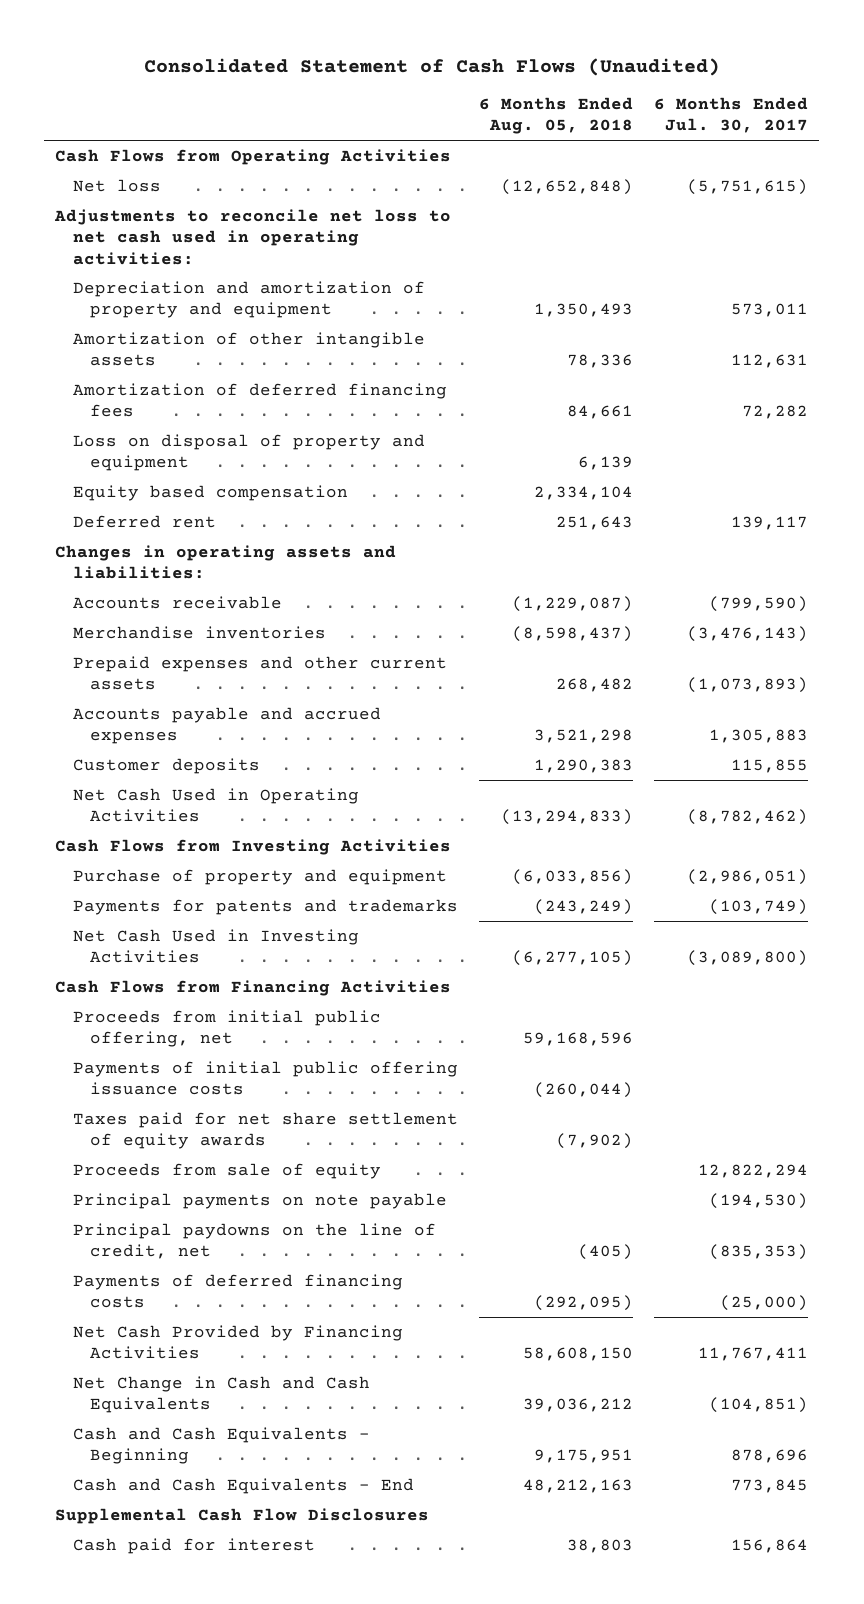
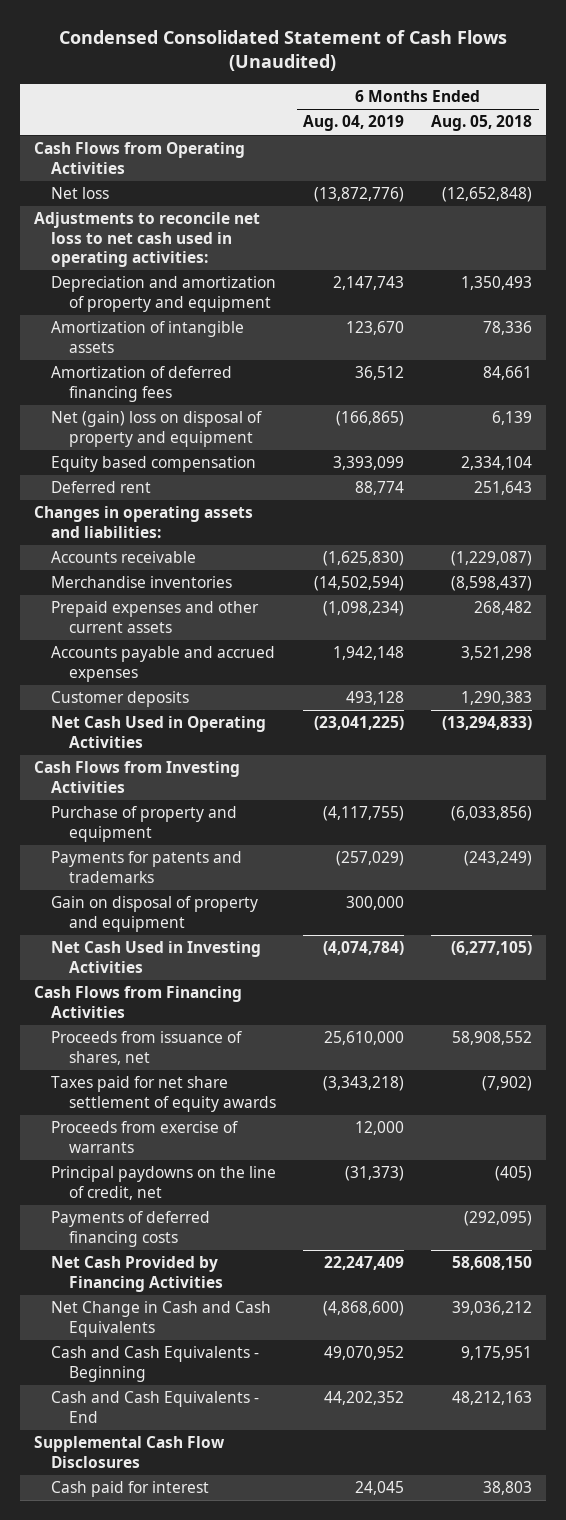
- Consolidated Statement of Cash Flows (Unaudited)
+ Condensed Consolidated Statement of Cash Flows (Unaudited)
- | 6 Months Ended Aug. 05, 2018 | 6 Months Ended Jul. 30, 2017
+ | 6 Months Ended Aug. 04, 2019 | 6 Months Ended Aug. 05, 2018
- Amortization of other intangible assets | 78,336 | 112,631
+ Amortization of intangible assets | 123,670 | 78,336
- Loss on disposal of property and equipment | 6,139 |
+ Net (gain) loss on disposal of property and equipment | (166,865) | 6,139
+ Gain on disposal of property and equipment | 300,000 |
- Proceeds from initial public offering, net | 59,168,596 |
- Payments of initial public offering issuance costs | (260,044) |
+ Proceeds from issuance of shares, net | 25,610,000 | 58,908,552
- Proceeds from sale of equity | | 12,822,294
- Principal payments on note payable | | (194,530)
+ Proceeds from exercise of warrants | 12,000 |

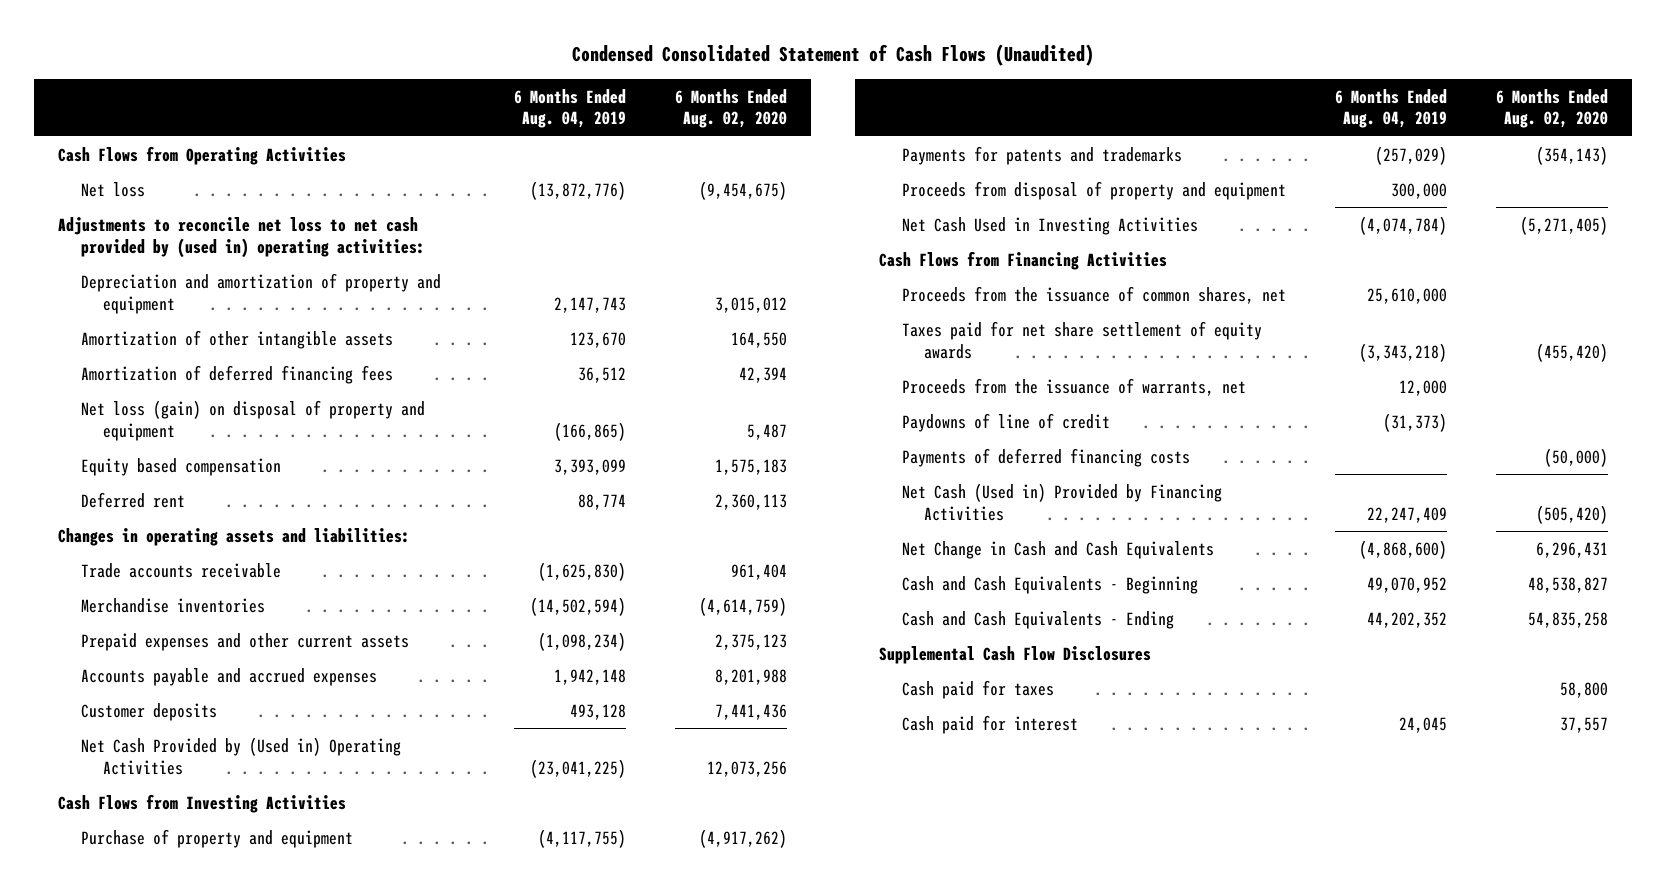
- | 6 Months Ended Aug. 04, 2019 | 6 Months Ended Aug. 05, 2018
+ | 6 Months Ended Aug. 04, 2019 | 6 Months Ended Aug. 02, 2020
- Adjustments to reconcile net loss to net cash used in operating activities:
+ Adjustments to reconcile net loss to net cash provided by (used in) operating activities:
- Amortization of intangible assets | 123,670 | 78,336
+ Amortization of other intangible assets | 123,670 | 164,550
- Net (gain) loss on disposal of property and equipment | (166,865) | 6,139
+ Net loss (gain) on disposal of property and equipment | (166,865) | 5,487
- Accounts receivable | (1,625,830) | (1,229,087)
+ Trade accounts receivable | (1,625,830) | 961,404
- Net Cash Used in Operating Activities | (23,041,225) | (13,294,833)
+ Net Cash Provided by (Used in) Operating Activities | (23,041,225) | 12,073,256
- Gain on disposal of property and equipment | 300,000 |
+ Proceeds from disposal of property and equipment | 300,000 |
- Proceeds from issuance of shares, net | 25,610,000 | 58,908,552
+ Proceeds from the issuance of common shares, net | 25,610,000 |
- Proceeds from exercise of warrants | 12,000 |
- Principal paydowns on the line of credit, net | (31,373) | (405)
+ Proceeds from the issuance of warrants, net | 12,000 |
+ Paydowns of line of credit | (31,373) |
- Net Cash Provided by Financing Activities | 22,247,409 | 58,608,150
+ Net Cash (Used in) Provided by Financing Activities | 22,247,409 | (505,420)
- Cash and Cash Equivalents - End | 44,202,352 | 48,212,163
+ Cash and Cash Equivalents - Ending | 44,202,352 | 54,835,258
+ Cash paid for taxes | | 58,800

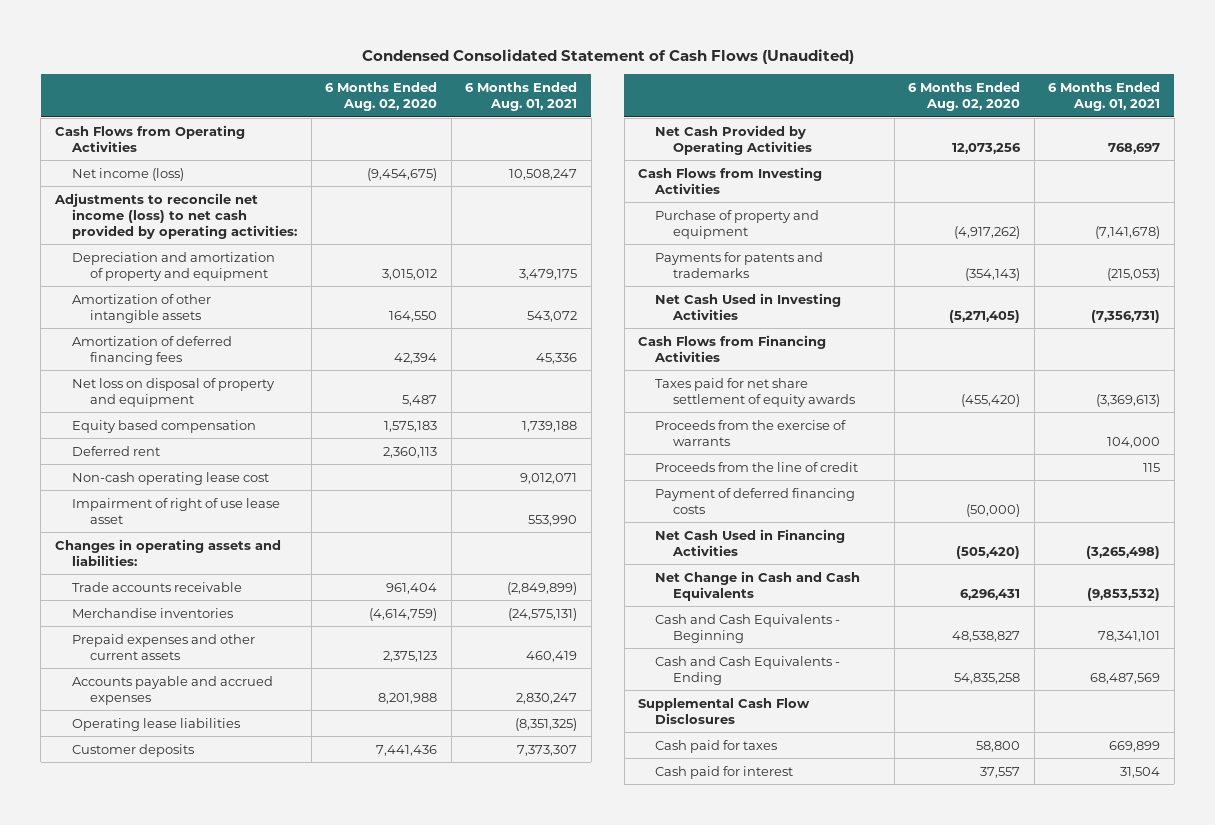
- | 6 Months Ended Aug. 04, 2019 | 6 Months Ended Aug. 02, 2020
+ | 6 Months Ended Aug. 02, 2020 | 6 Months Ended Aug. 01, 2021
- Net loss | (13,872,776) | (9,454,675)
- Adjustments to reconcile net loss to net cash provided by (used in) operating activities:
+ Net income (loss) | (9,454,675) | 10,508,247
+ Adjustments to reconcile net income (loss) to net cash provided by operating activities:
- Net loss (gain) on disposal of property and equipment | (166,865) | 5,487
+ Net loss on disposal of property and equipment | 5,487 |
+ Non-cash operating lease cost | | 9,012,071
+ Impairment of right of use lease asset | | 553,990
+ Operating lease liabilities | | (8,351,325)
- Net Cash Provided by (Used in) Operating Activities | (23,041,225) | 12,073,256
+ Net Cash Provided by Operating Activities | 12,073,256 | 768,697
- Proceeds from disposal of property and equipment | 300,000 |
- Proceeds from the issuance of common shares, net | 25,610,000 |
- Proceeds from the issuance of warrants, net | 12,000 |
- Paydowns of line of credit | (31,373) |
- Payments of deferred financing costs | | (50,000)
- Net Cash (Used in) Provided by Financing Activities | 22,247,409 | (505,420)
+ Proceeds from the exercise of warrants | | 104,000
+ Proceeds from the line of credit | | 115
+ Payment of deferred financing costs | (50,000) |
+ Net Cash Used in Financing Activities | (505,420) | (3,265,498)

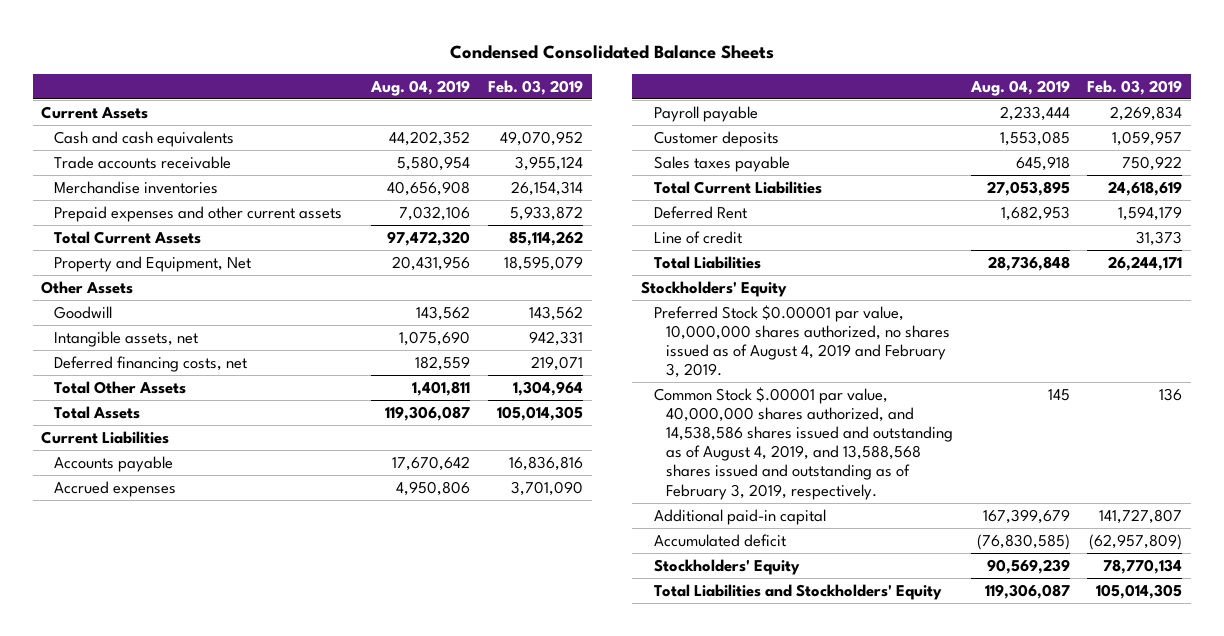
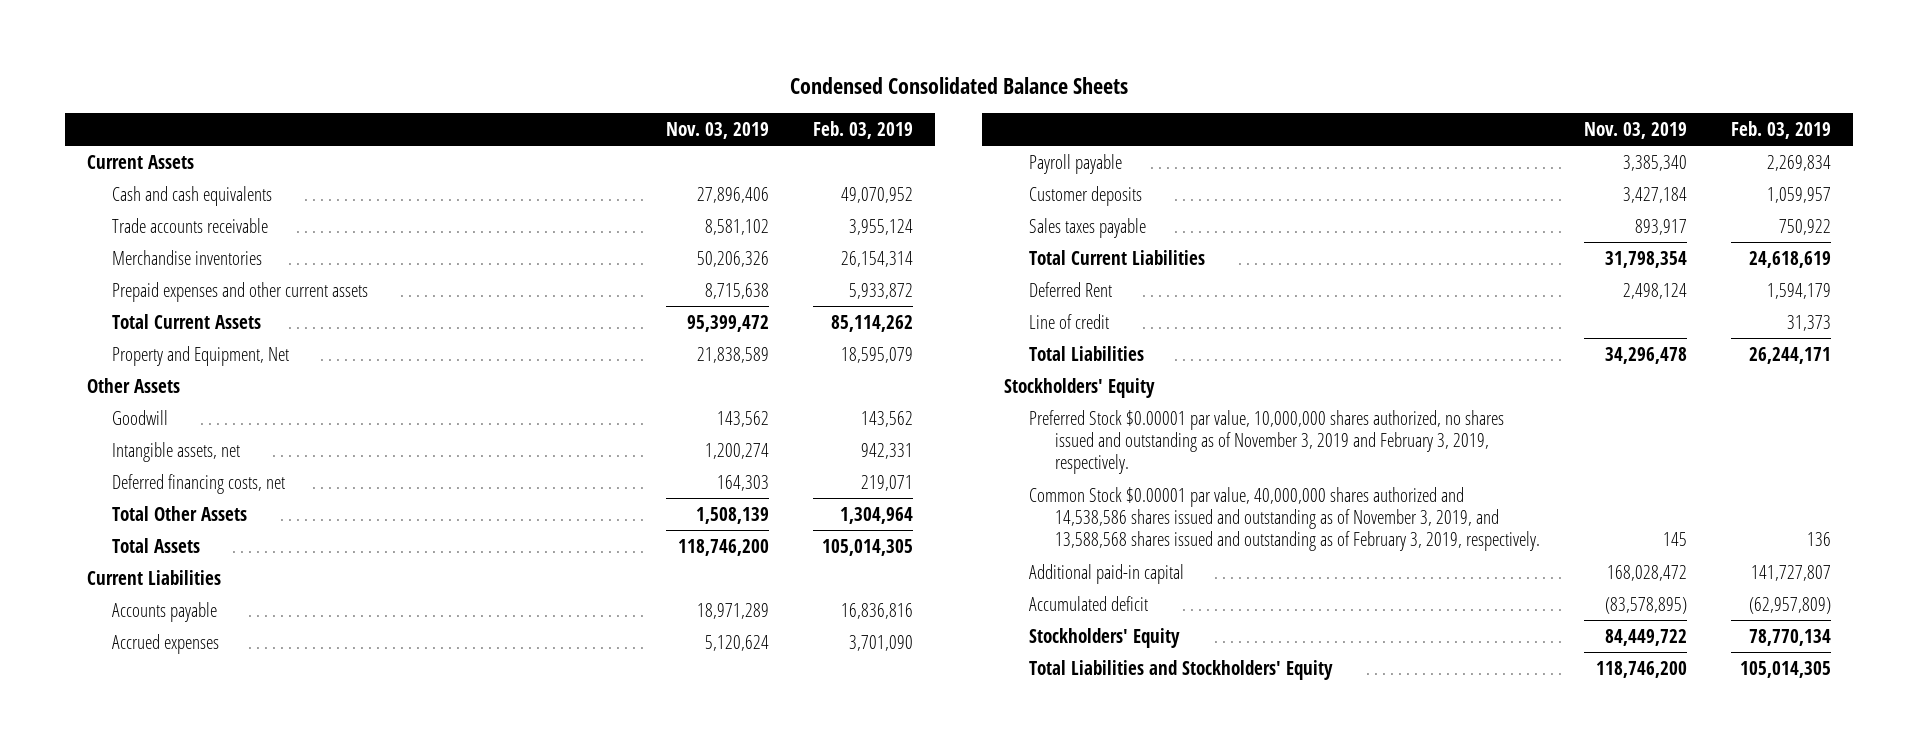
- | Aug. 04, 2019 | Feb. 03, 2019
+ | Nov. 03, 2019 | Feb. 03, 2019
- Preferred Stock $0.00001 par value, 10,000,000 shares authorized, no shares issued as of August 4, 2019 and February 3, 2019.
- Common Stock $.00001 par value, 40,000,000 shares authorized, and 14,538,586 shares issued and outstanding as of August 4, 2019, and 13,588,568 shares issued and outstanding as of February 3, 2019, respectively. | 145 | 136
+ Preferred Stock $0.00001 par value, 10,000,000 shares authorized, no shares issued and outstanding as of November 3, 2019 and February 3, 2019, respectively.
+ Common Stock $0.00001 par value, 40,000,000 shares authorized and 14,538,586 shares issued and outstanding as of November 3, 2019, and 13,588,568 shares issued and outstanding as of February 3, 2019, respectively. | 145 | 136

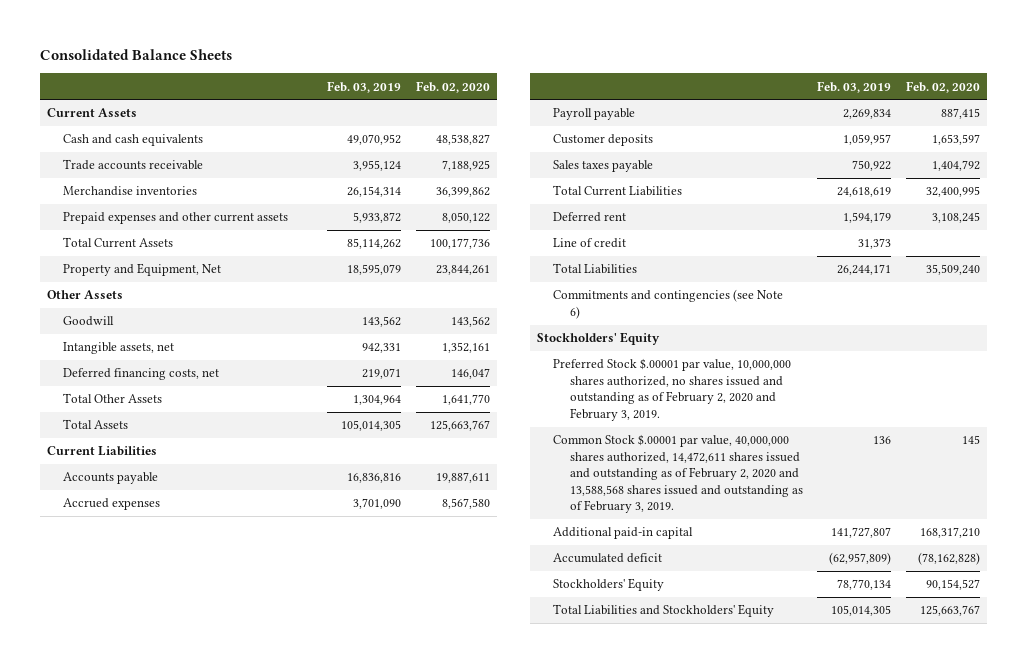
- Condensed Consolidated Balance Sheets
+ Consolidated Balance Sheets
- | Nov. 03, 2019 | Feb. 03, 2019
+ | Feb. 03, 2019 | Feb. 02, 2020
- Deferred Rent | 2,498,124 | 1,594,179
+ Deferred rent | 1,594,179 | 3,108,245
+ Commitments and contingencies (see Note 6)
- Preferred Stock $0.00001 par value, 10,000,000 shares authorized, no shares issued and outstanding as of November 3, 2019 and February 3, 2019, respectively.
- Common Stock $0.00001 par value, 40,000,000 shares authorized and 14,538,586 shares issued and outstanding as of November 3, 2019, and 13,588,568 shares issued and outstanding as of February 3, 2019, respectively. | 145 | 136
+ Preferred Stock $.00001 par value, 10,000,000 shares authorized, no shares issued and outstanding as of February 2, 2020 and February 3, 2019.
+ Common Stock $.00001 par value, 40,000,000 shares authorized, 14,472,611 shares issued and outstanding as of February 2, 2020 and 13,588,568 shares issued and outstanding as of February 3, 2019. | 136 | 145

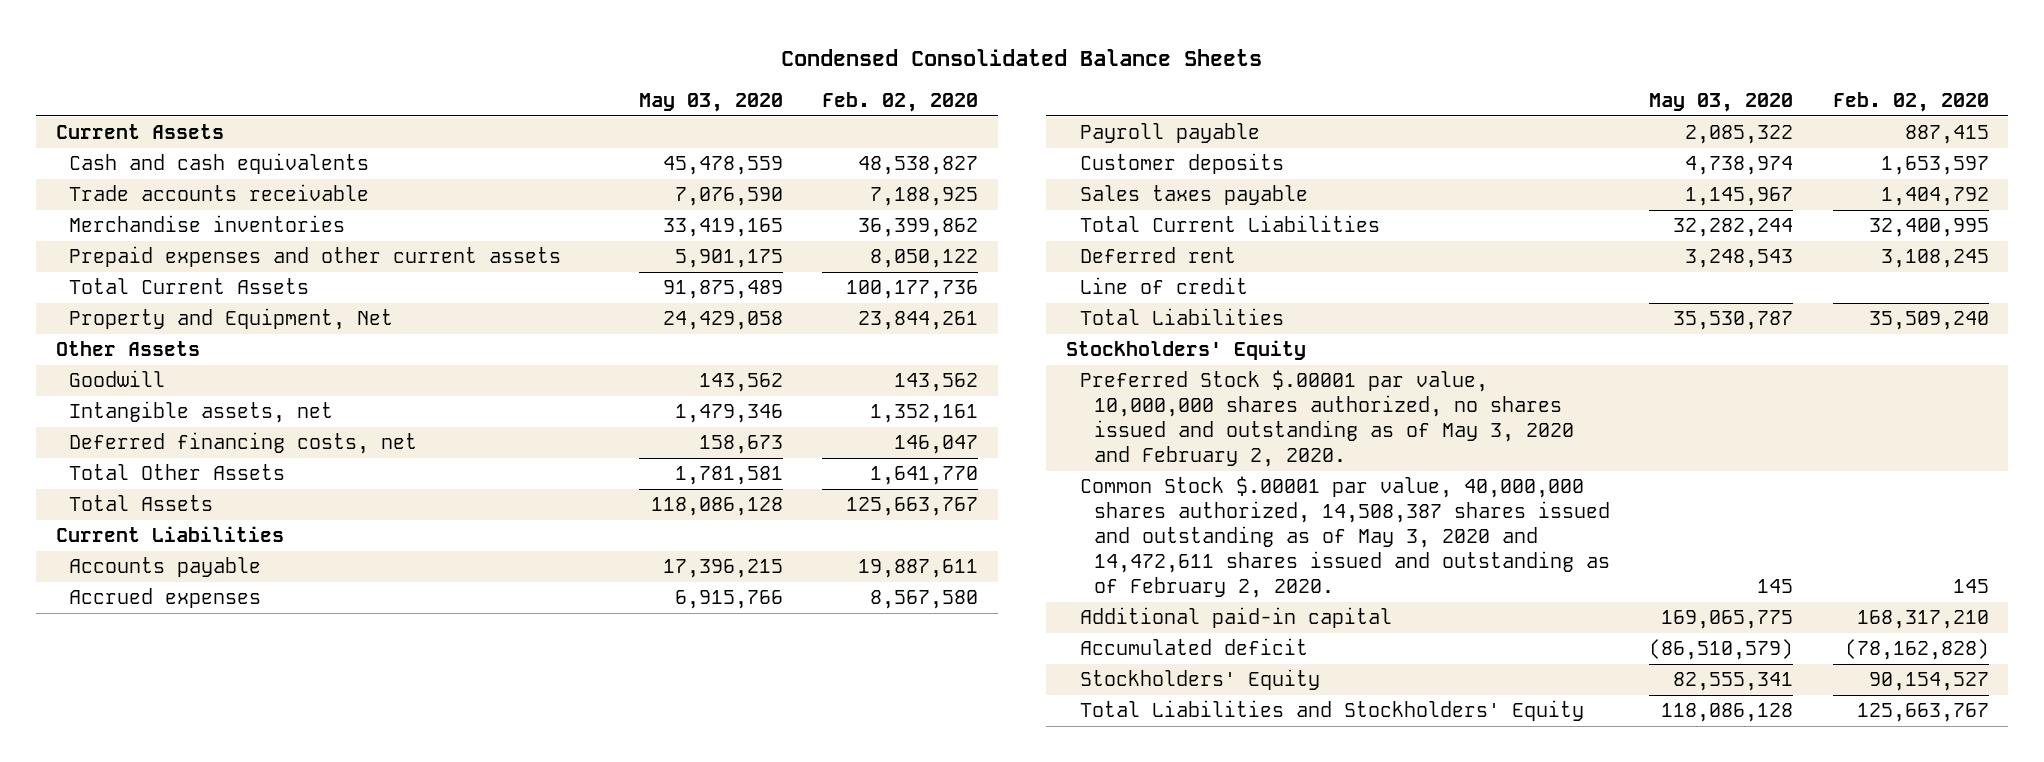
- Consolidated Balance Sheets
+ Condensed Consolidated Balance Sheets
- | Feb. 03, 2019 | Feb. 02, 2020
+ | May 03, 2020 | Feb. 02, 2020
- Commitments and contingencies (see Note 6)
- Preferred Stock $.00001 par value, 10,000,000 shares authorized, no shares issued and outstanding as of February 2, 2020 and February 3, 2019.
- Common Stock $.00001 par value, 40,000,000 shares authorized, 14,472,611 shares issued and outstanding as of February 2, 2020 and 13,588,568 shares issued and outstanding as of February 3, 2019. | 136 | 145
+ Preferred Stock $.00001 par value, 10,000,000 shares authorized, no shares issued and outstanding as of May 3, 2020 and February 2, 2020.
+ Common Stock $.00001 par value, 40,000,000 shares authorized, 14,508,387 shares issued and outstanding as of May 3, 2020 and 14,472,611 shares issued and outstanding as of February 2, 2020. | 145 | 145

